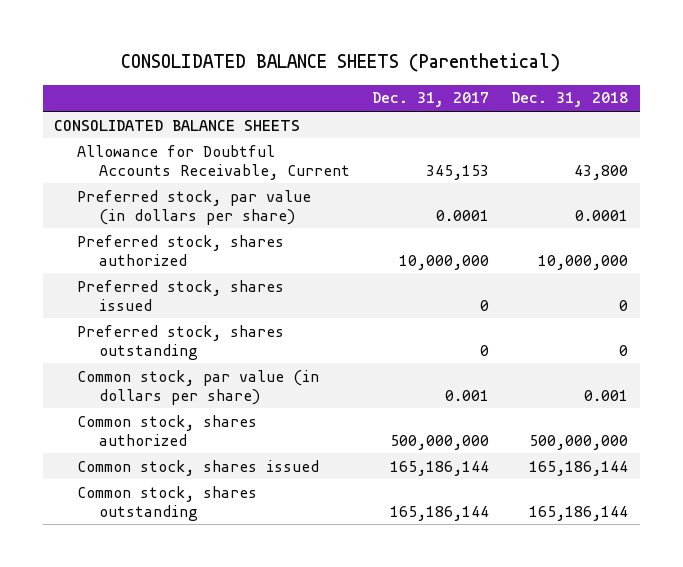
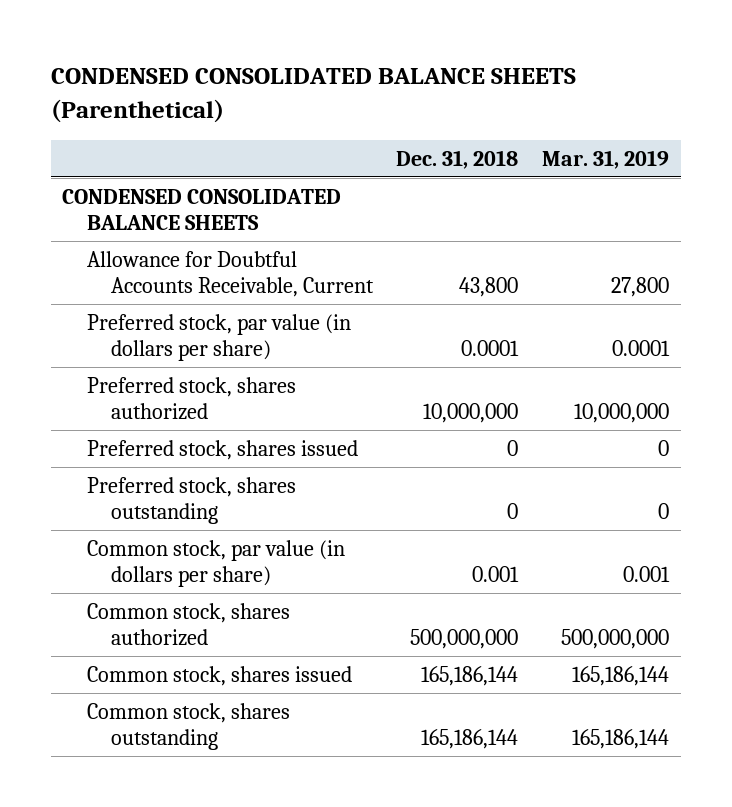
- CONSOLIDATED BALANCE SHEETS (Parenthetical)
+ CONDENSED CONSOLIDATED BALANCE SHEETS (Parenthetical)
- | Dec. 31, 2017 | Dec. 31, 2018
+ | Dec. 31, 2018 | Mar. 31, 2019
- CONSOLIDATED BALANCE SHEETS
+ CONDENSED CONSOLIDATED BALANCE SHEETS

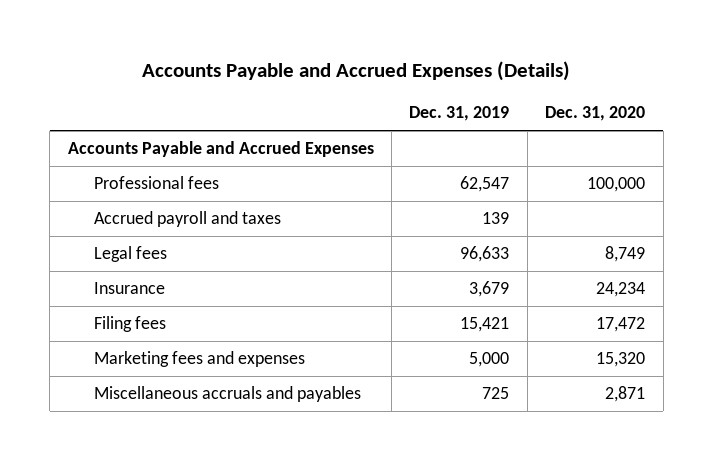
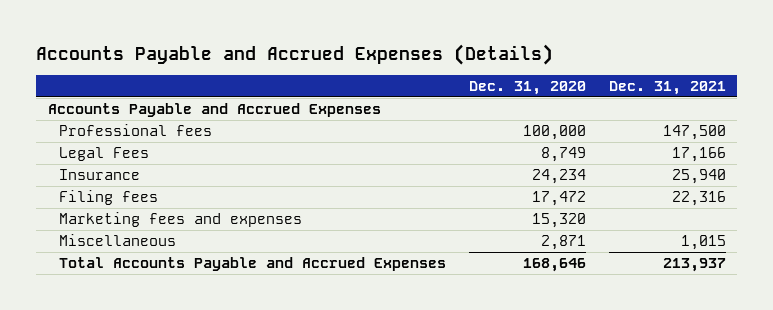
- | Dec. 31, 2019 | Dec. 31, 2020
+ | Dec. 31, 2020 | Dec. 31, 2021
- Accrued payroll and taxes | 139 |
- Legal fees | 96,633 | 8,749
+ Legal Fees | 8,749 | 17,166
- Miscellaneous accruals and payables | 725 | 2,871
+ Miscellaneous | 2,871 | 1,015
+ Total Accounts Payable and Accrued Expenses | 168,646 | 213,937

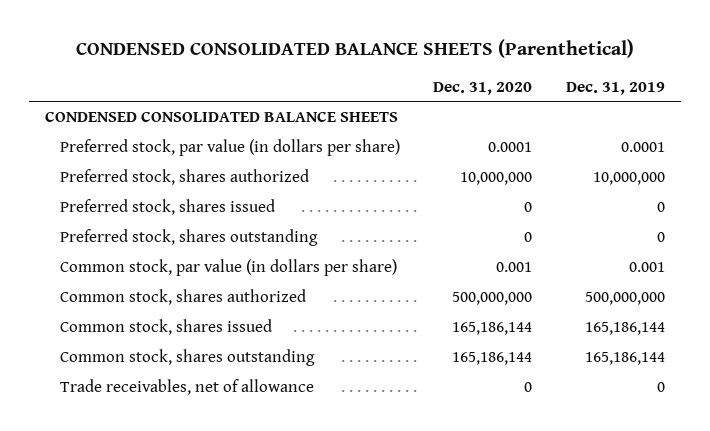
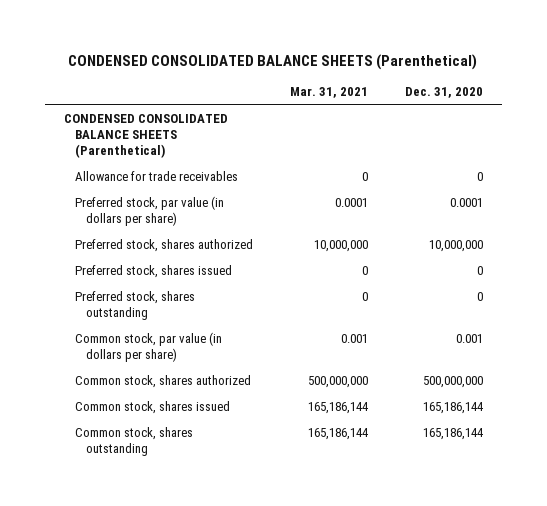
- | Dec. 31, 2020 | Dec. 31, 2019
+ | Mar. 31, 2021 | Dec. 31, 2020
- CONDENSED CONSOLIDATED BALANCE SHEETS
+ CONDENSED CONSOLIDATED BALANCE SHEETS (Parenthetical)
+ Allowance for trade receivables | 0 | 0
- Trade receivables, net of allowance | 0 | 0

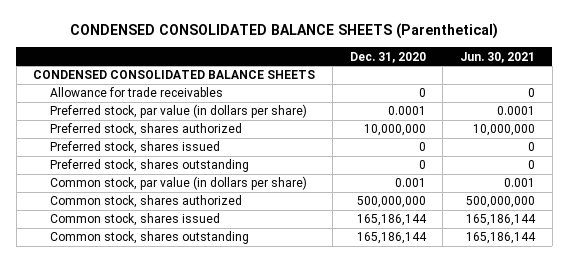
- | Mar. 31, 2021 | Dec. 31, 2020
+ | Dec. 31, 2020 | Jun. 30, 2021
- CONDENSED CONSOLIDATED BALANCE SHEETS (Parenthetical)
+ CONDENSED CONSOLIDATED BALANCE SHEETS

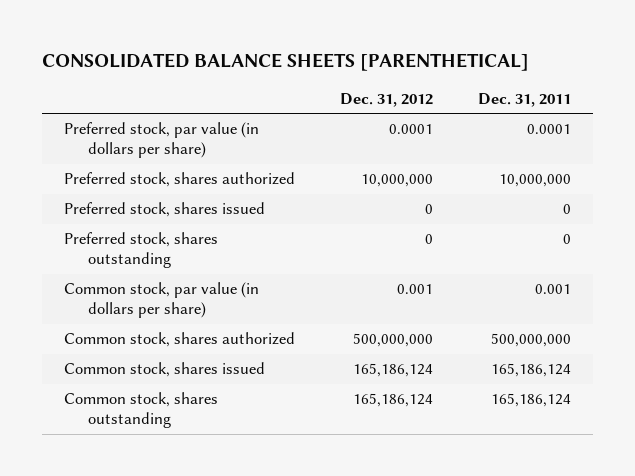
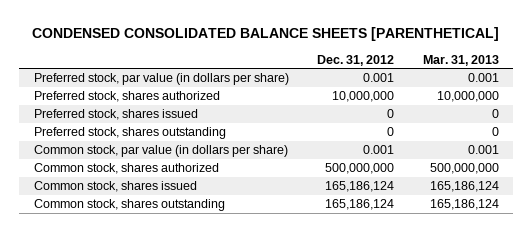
- CONSOLIDATED BALANCE SHEETS [PARENTHETICAL]
+ CONDENSED CONSOLIDATED BALANCE SHEETS [PARENTHETICAL]
- | Dec. 31, 2012 | Dec. 31, 2011
+ | Dec. 31, 2012 | Mar. 31, 2013
- Preferred stock, par value (in dollars per share) | 0.0001 | 0.0001
+ Preferred stock, par value (in dollars per share) | 0.001 | 0.001

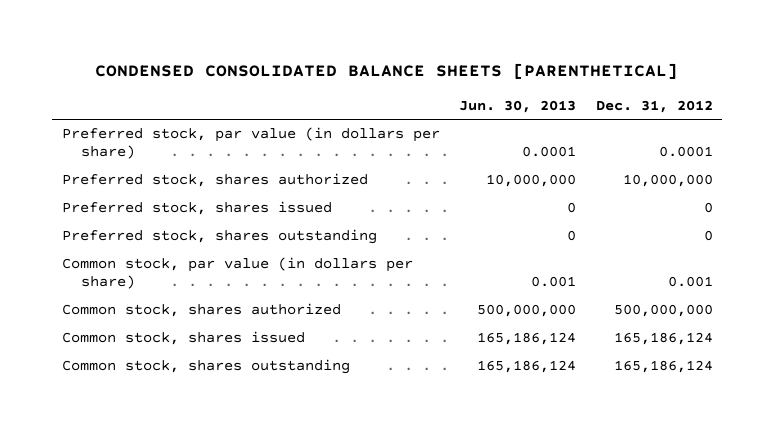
- | Dec. 31, 2012 | Mar. 31, 2013
+ | Jun. 30, 2013 | Dec. 31, 2012
- Preferred stock, par value (in dollars per share) | 0.001 | 0.001
+ Preferred stock, par value (in dollars per share) | 0.0001 | 0.0001

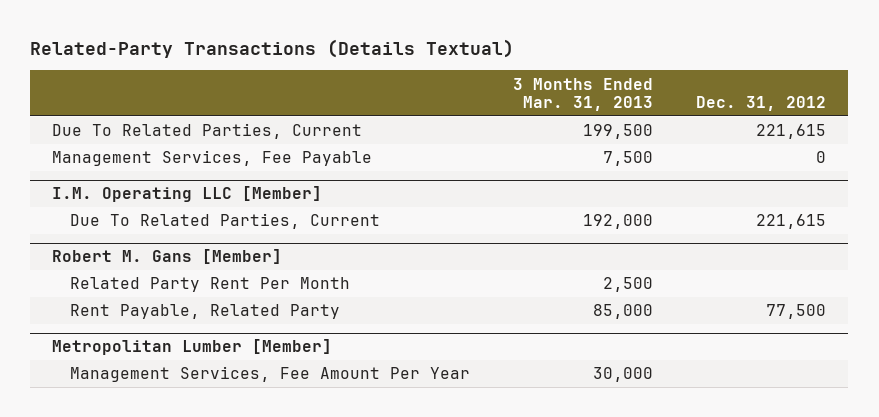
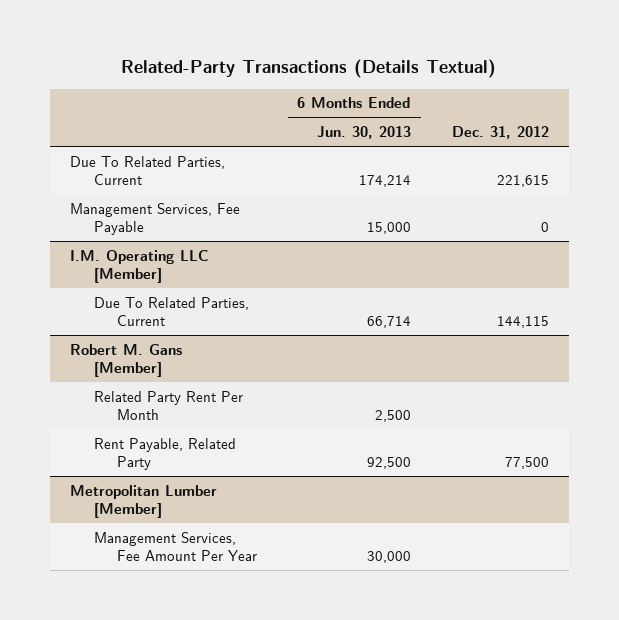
- | 3 Months Ended Mar. 31, 2013 | Dec. 31, 2012
+ | 6 Months Ended Jun. 30, 2013 | Dec. 31, 2012
@ I.M. Operating LLC [Member]
- Due To Related Parties, Current | 192,000 | 221,615
+ Due To Related Parties, Current | 66,714 | 144,115

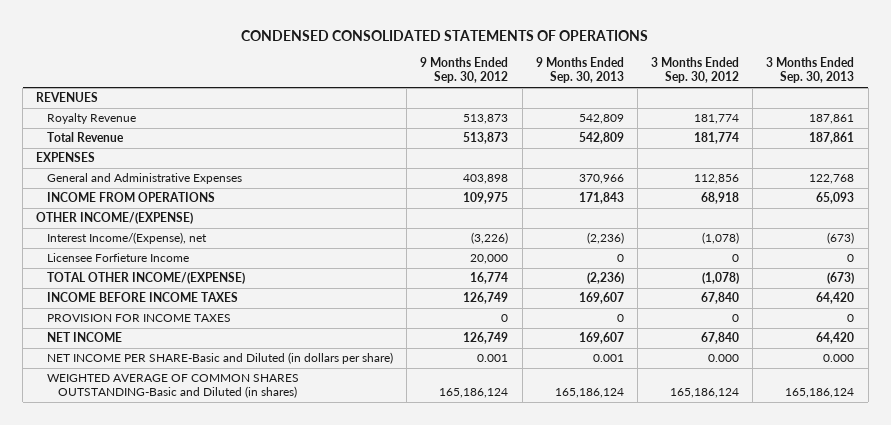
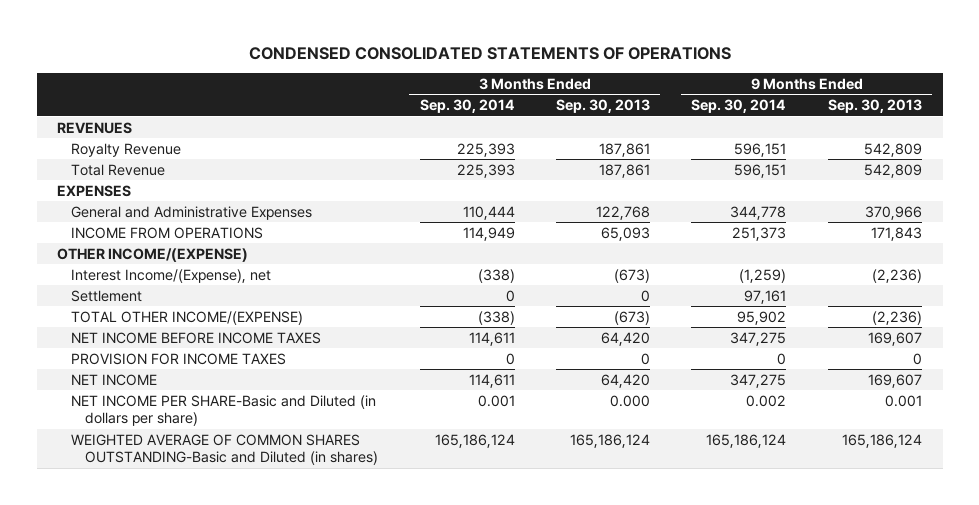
- | 9 Months Ended Sep. 30, 2012 | 9 Months Ended Sep. 30, 2013 | 3 Months Ended Sep. 30, 2012 | 3 Months Ended Sep. 30, 2013
+ | 3 Months Ended Sep. 30, 2014 | 3 Months Ended Sep. 30, 2013 | 9 Months Ended Sep. 30, 2014 | 9 Months Ended Sep. 30, 2013
- Licensee Forfieture Income | 20,000 | 0 | 0 | 0
+ Settlement | 0 | 0 | 97,161 |
- INCOME BEFORE INCOME TAXES | 126,749 | 169,607 | 67,840 | 64,420
+ NET INCOME BEFORE INCOME TAXES | 114,611 | 64,420 | 347,275 | 169,607

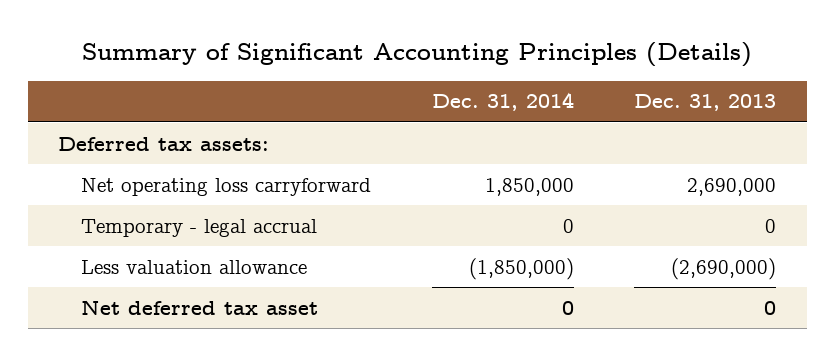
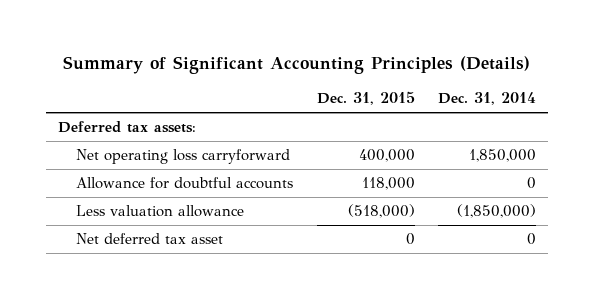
- | Dec. 31, 2014 | Dec. 31, 2013
+ | Dec. 31, 2015 | Dec. 31, 2014
- Temporary - legal accrual | 0 | 0
+ Allowance for doubtful accounts | 118,000 | 0

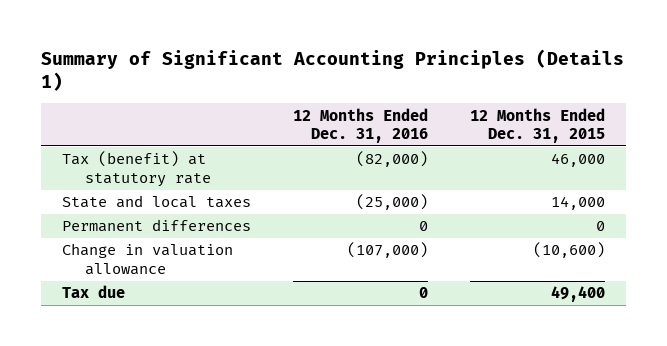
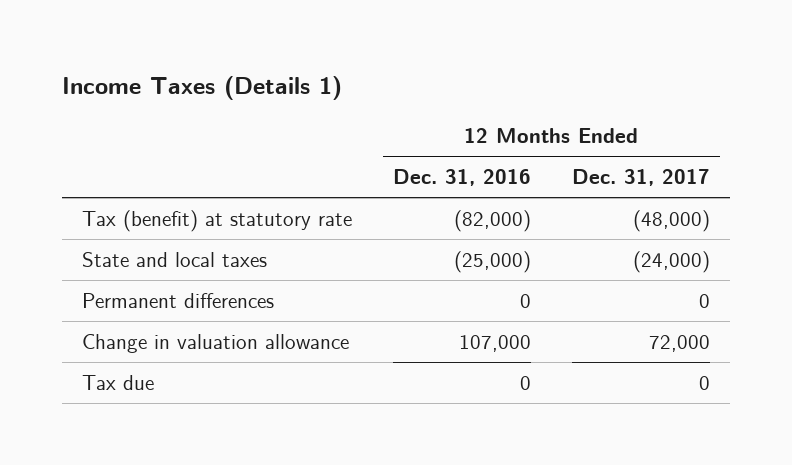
- Summary of Significant Accounting Principles (Details 1)
+ Income Taxes (Details 1)
- | 12 Months Ended Dec. 31, 2016 | 12 Months Ended Dec. 31, 2015
+ | 12 Months Ended Dec. 31, 2016 | 12 Months Ended Dec. 31, 2017
- Change in valuation allowance | (107,000) | (10,600)
+ Change in valuation allowance | 107,000 | 72,000

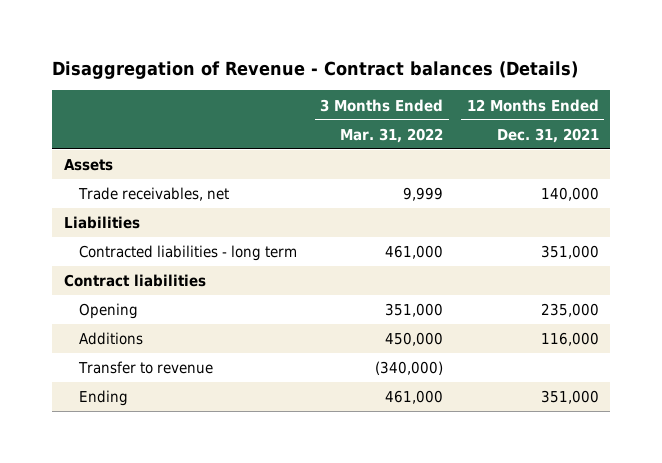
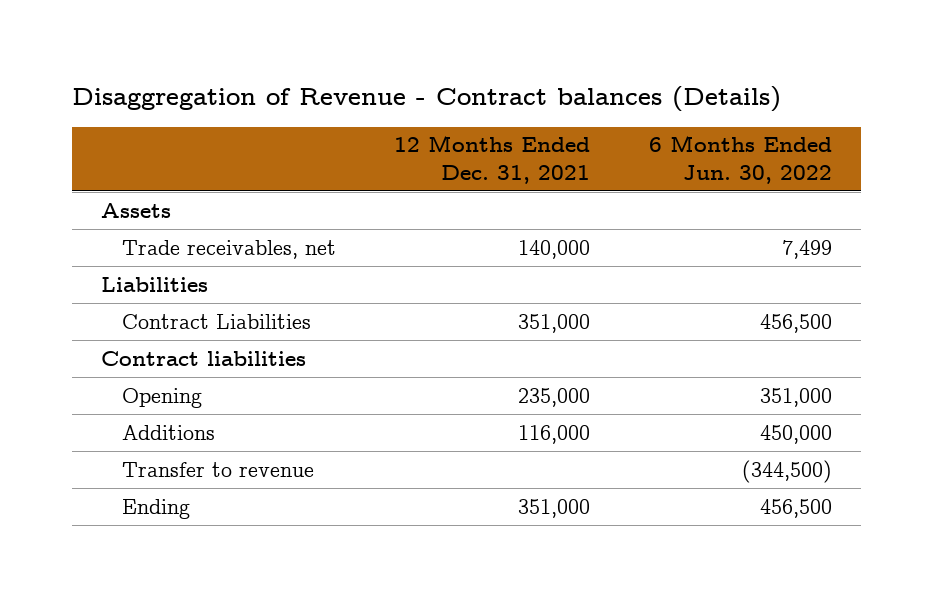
- | 3 Months Ended Mar. 31, 2022 | 12 Months Ended Dec. 31, 2021
+ | 12 Months Ended Dec. 31, 2021 | 6 Months Ended Jun. 30, 2022
- Contracted liabilities - long term | 461,000 | 351,000
+ Contract Liabilities | 351,000 | 456,500

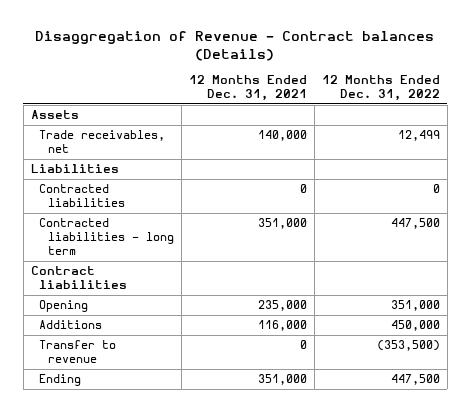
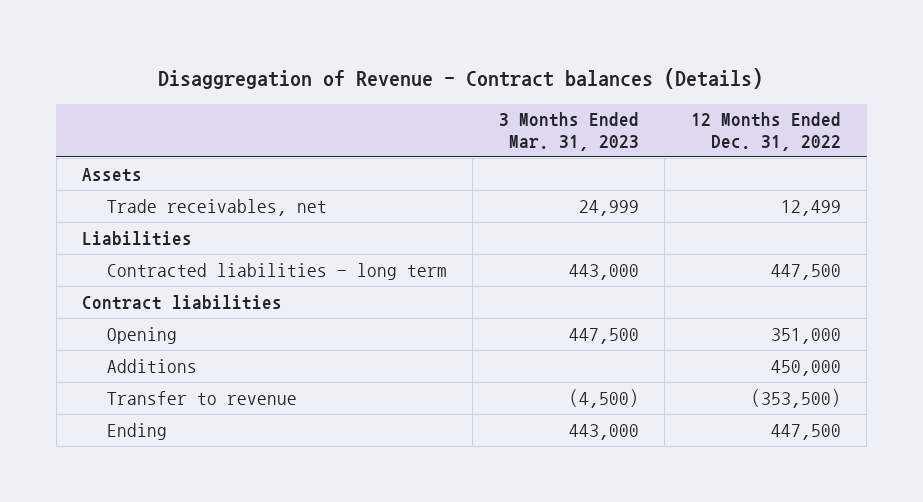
- | 12 Months Ended Dec. 31, 2021 | 12 Months Ended Dec. 31, 2022
+ | 3 Months Ended Mar. 31, 2023 | 12 Months Ended Dec. 31, 2022
- Contracted liabilities | 0 | 0

